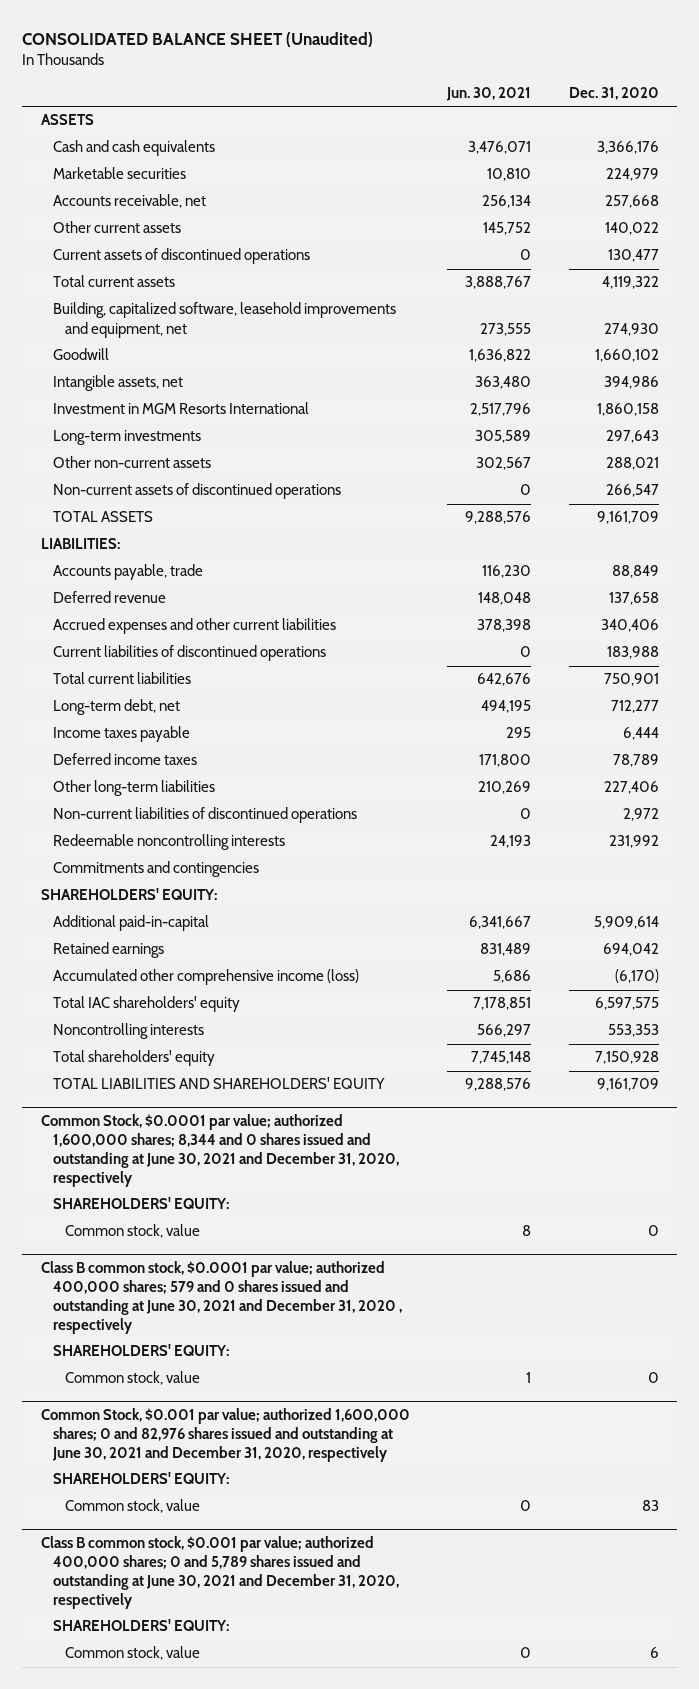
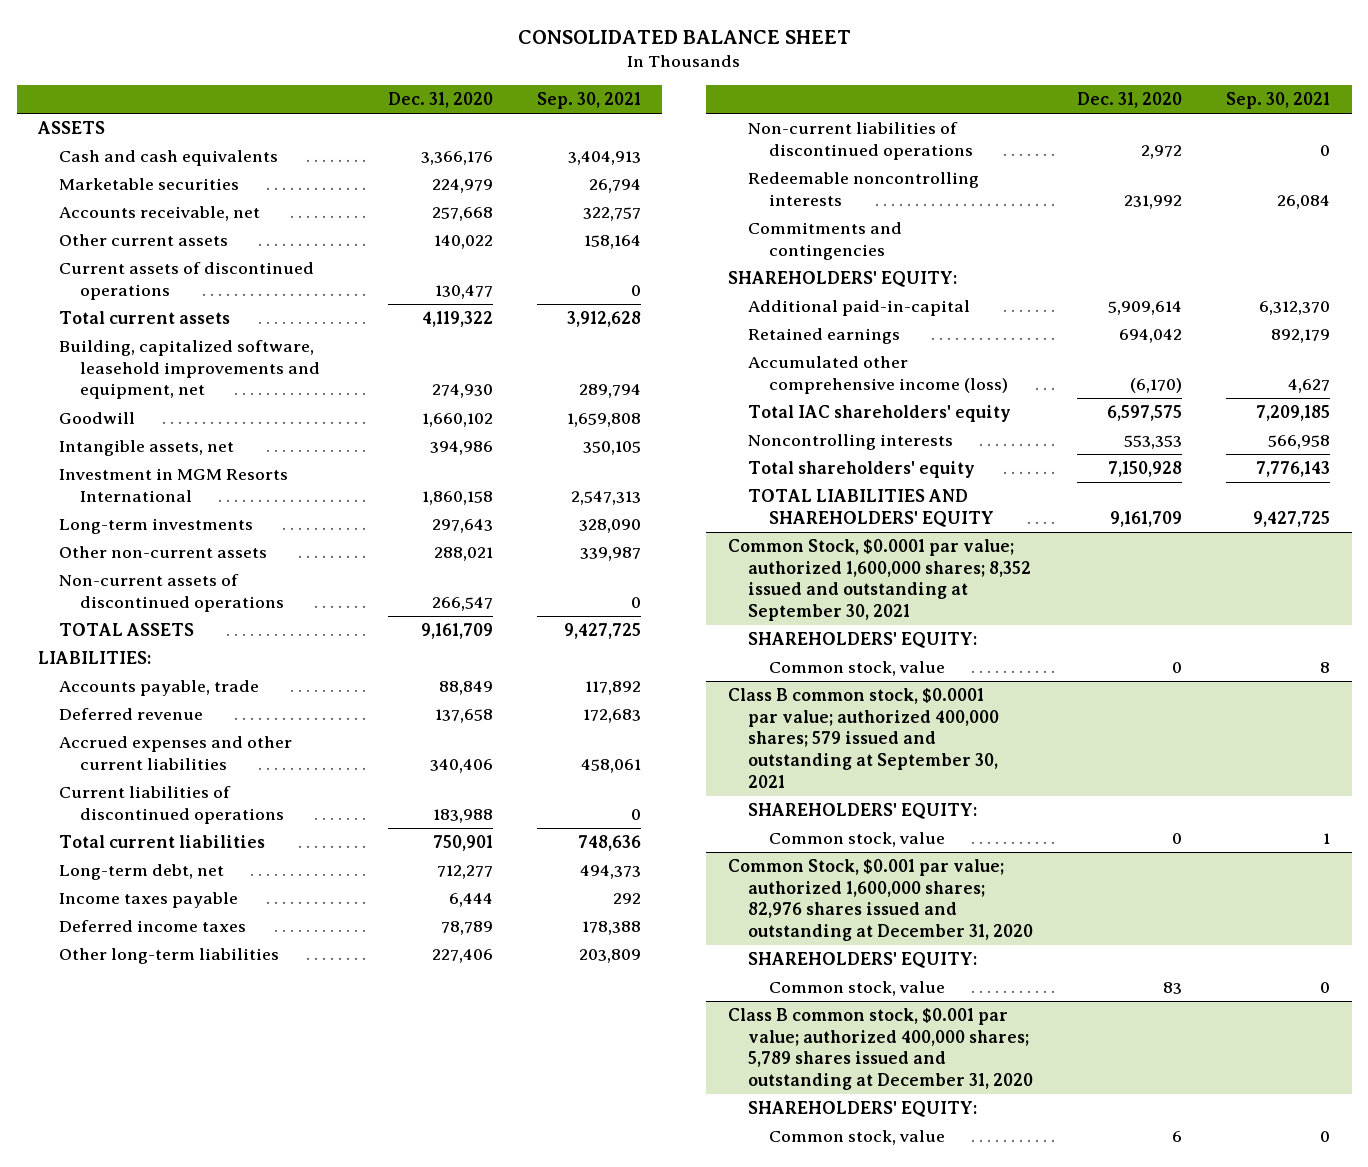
- CONSOLIDATED BALANCE SHEET (Unaudited)
+ CONSOLIDATED BALANCE SHEET
- | Jun. 30, 2021 | Dec. 31, 2020
+ | Dec. 31, 2020 | Sep. 30, 2021
- Common Stock, $0.0001 par value; authorized 1,600,000 shares; 8,344 and 0 shares issued and outstanding at June 30, 2021 and December 31, 2020, respectively
+ Common Stock, $0.0001 par value; authorized 1,600,000 shares; 8,352 issued and outstanding at September 30, 2021
- Class B common stock, $0.0001 par value; authorized 400,000 shares; 579 and 0 shares issued and outstanding at June 30, 2021 and December 31, 2020 , respectively
+ Class B common stock, $0.0001 par value; authorized 400,000 shares; 579 issued and outstanding at September 30, 2021
- Common Stock, $0.001 par value; authorized 1,600,000 shares; 0 and 82,976 shares issued and outstanding at June 30, 2021 and December 31, 2020, respectively
+ Common Stock, $0.001 par value; authorized 1,600,000 shares; 82,976 shares issued and outstanding at December 31, 2020
- Class B common stock, $0.001 par value; authorized 400,000 shares; 0 and 5,789 shares issued and outstanding at June 30, 2021 and December 31, 2020, respectively
+ Class B common stock, $0.001 par value; authorized 400,000 shares; 5,789 shares issued and outstanding at December 31, 2020

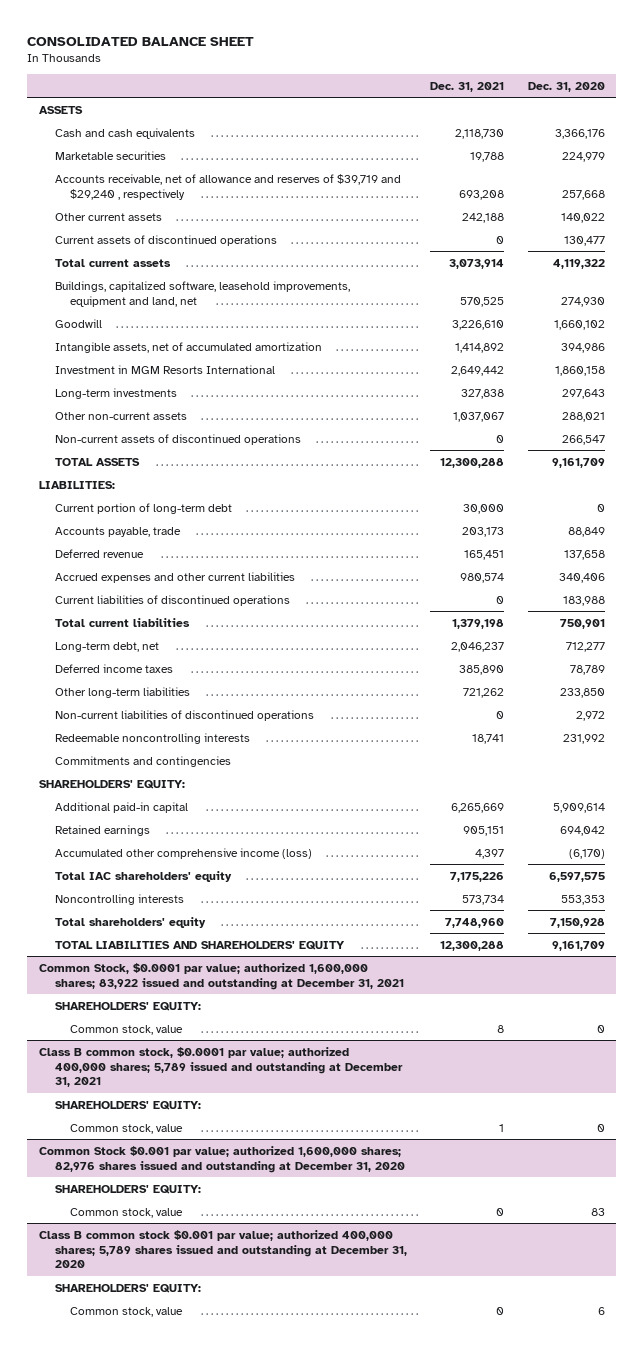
- | Dec. 31, 2020 | Sep. 30, 2021
+ | Dec. 31, 2021 | Dec. 31, 2020
- Accounts receivable, net | 257,668 | 322,757
+ Accounts receivable, net of allowance and reserves of $39,719 and $29,240 , respectively | 693,208 | 257,668
- Building, capitalized software, leasehold improvements and equipment, net | 274,930 | 289,794
+ Buildings, capitalized software, leasehold improvements, equipment and land, net | 570,525 | 274,930
- Intangible assets, net | 394,986 | 350,105
+ Intangible assets, net of accumulated amortization | 1,414,892 | 394,986
+ Current portion of long-term debt | 30,000 | 0
- Income taxes payable | 6,444 | 292
- Other long-term liabilities | 227,406 | 203,809
+ Other long-term liabilities | 721,262 | 233,850
- Additional paid-in-capital | 5,909,614 | 6,312,370
+ Additional paid-in capital | 6,265,669 | 5,909,614
- Common Stock, $0.0001 par value; authorized 1,600,000 shares; 8,352 issued and outstanding at September 30, 2021
+ Common Stock, $0.0001 par value; authorized 1,600,000 shares; 83,922 issued and outstanding at December 31, 2021
- Class B common stock, $0.0001 par value; authorized 400,000 shares; 579 issued and outstanding at September 30, 2021
+ Class B common stock, $0.0001 par value; authorized 400,000 shares; 5,789 issued and outstanding at December 31, 2021
- Common Stock, $0.001 par value; authorized 1,600,000 shares; 82,976 shares issued and outstanding at December 31, 2020
+ Common Stock $0.001 par value; authorized 1,600,000 shares; 82,976 shares issued and outstanding at December 31, 2020
- Class B common stock, $0.001 par value; authorized 400,000 shares; 5,789 shares issued and outstanding at December 31, 2020
+ Class B common stock $0.001 par value; authorized 400,000 shares; 5,789 shares issued and outstanding at December 31, 2020

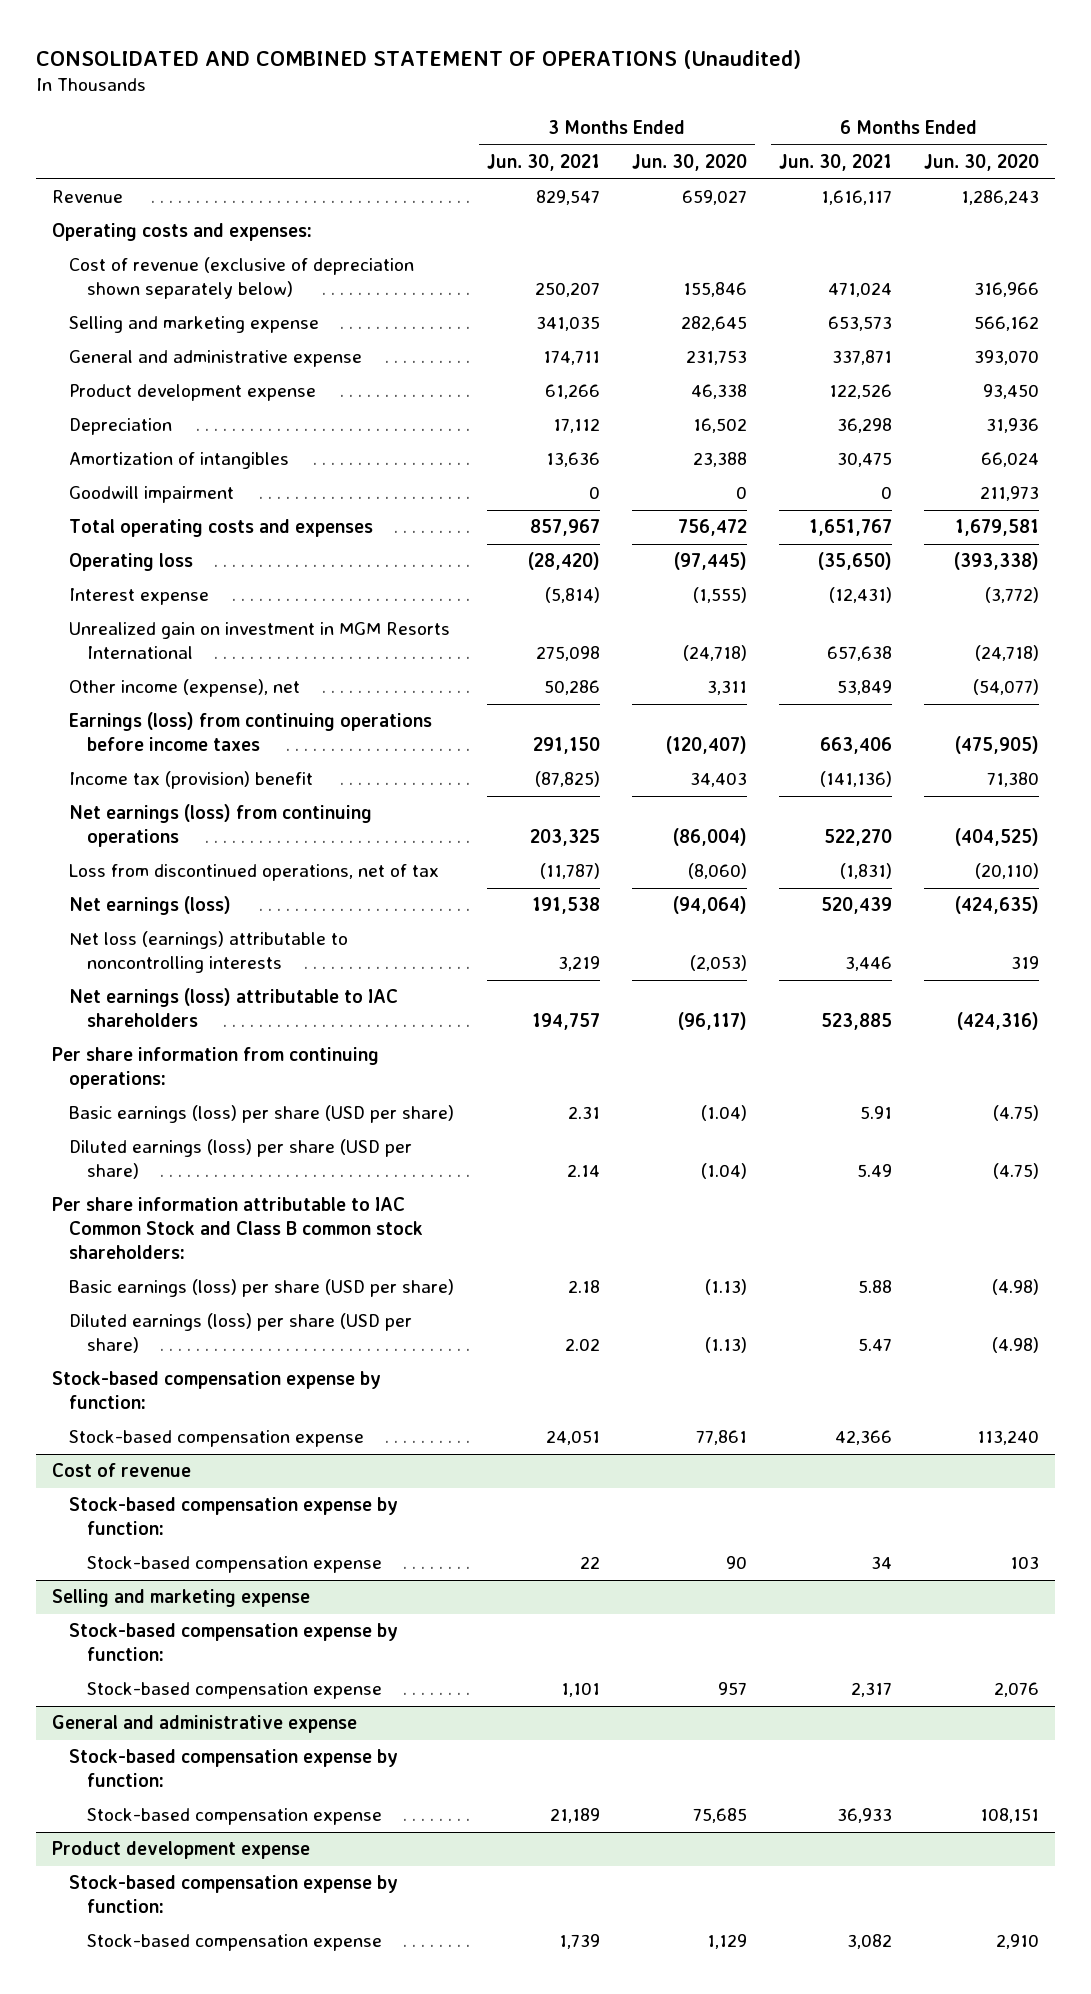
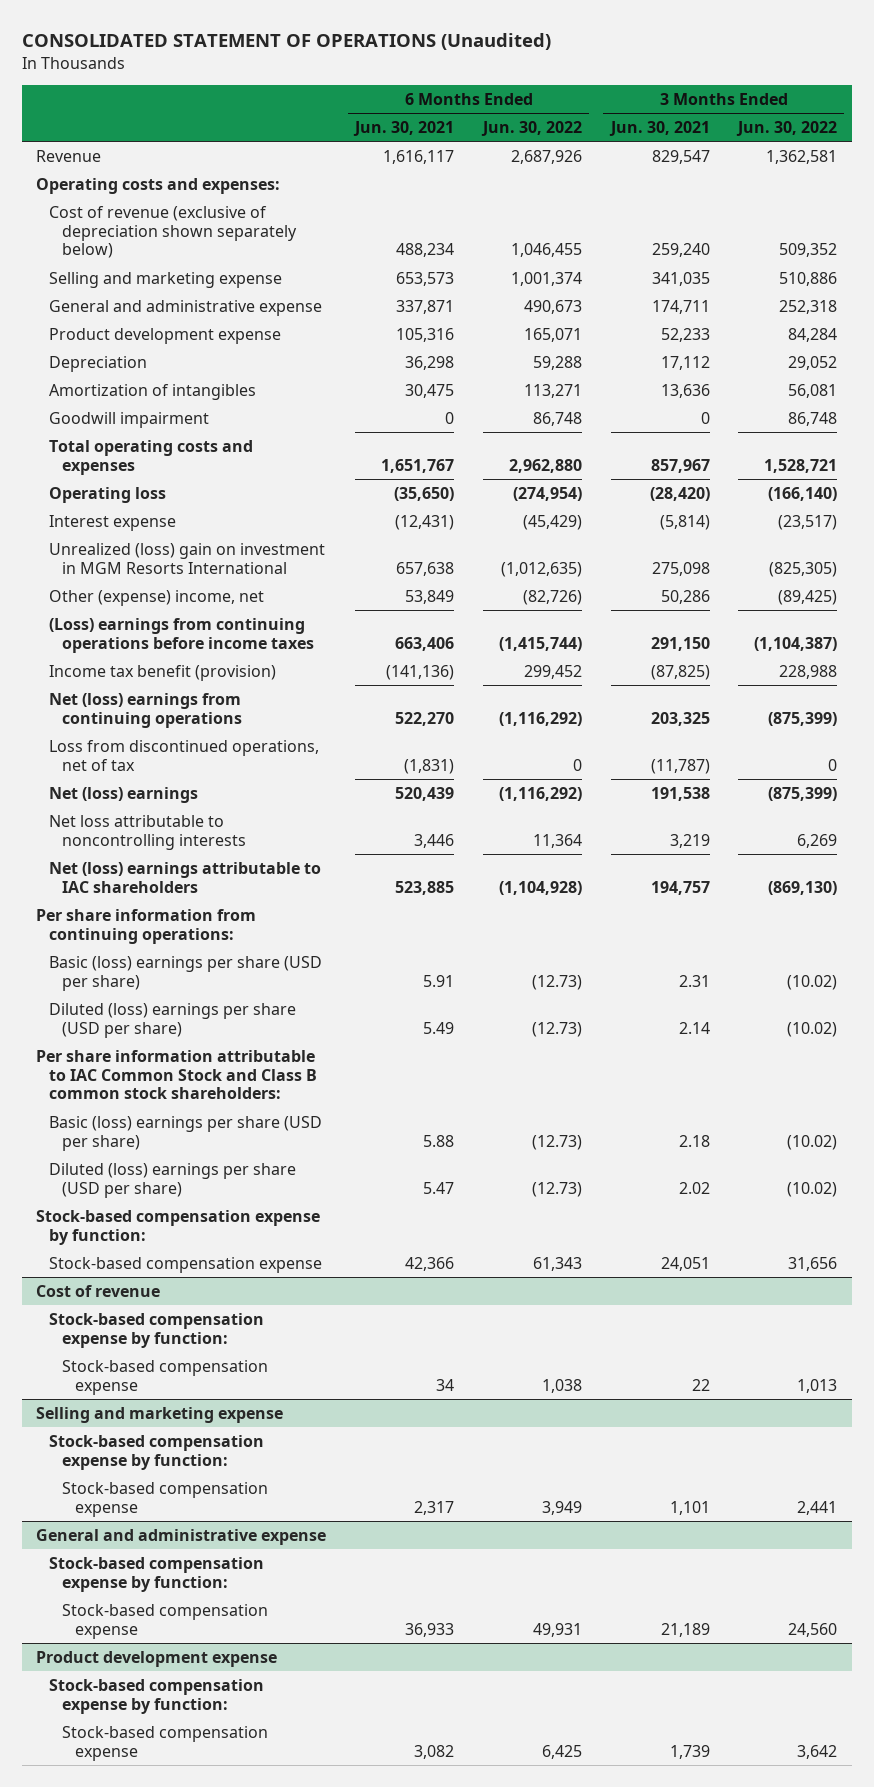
- CONSOLIDATED AND COMBINED STATEMENT OF OPERATIONS (Unaudited)
+ CONSOLIDATED STATEMENT OF OPERATIONS (Unaudited)
- | 3 Months Ended Jun. 30, 2021 | 3 Months Ended Jun. 30, 2020 | 6 Months Ended Jun. 30, 2021 | 6 Months Ended Jun. 30, 2020
+ | 6 Months Ended Jun. 30, 2021 | 6 Months Ended Jun. 30, 2022 | 3 Months Ended Jun. 30, 2021 | 3 Months Ended Jun. 30, 2022
- Cost of revenue (exclusive of depreciation shown separately below) | 250,207 | 155,846 | 471,024 | 316,966
+ Cost of revenue (exclusive of depreciation shown separately below) | 488,234 | 1,046,455 | 259,240 | 509,352
- Product development expense | 61,266 | 46,338 | 122,526 | 93,450
+ Product development expense | 105,316 | 165,071 | 52,233 | 84,284
- Unrealized gain on investment in MGM Resorts International | 275,098 | (24,718) | 657,638 | (24,718)
- Other income (expense), net | 50,286 | 3,311 | 53,849 | (54,077)
- Earnings (loss) from continuing operations before income taxes | 291,150 | (120,407) | 663,406 | (475,905)
- Income tax (provision) benefit | (87,825) | 34,403 | (141,136) | 71,380
- Net earnings (loss) from continuing operations | 203,325 | (86,004) | 522,270 | (404,525)
+ Unrealized (loss) gain on investment in MGM Resorts International | 657,638 | (1,012,635) | 275,098 | (825,305)
+ Other (expense) income, net | 53,849 | (82,726) | 50,286 | (89,425)
+ (Loss) earnings from continuing operations before income taxes | 663,406 | (1,415,744) | 291,150 | (1,104,387)
+ Income tax benefit (provision) | (141,136) | 299,452 | (87,825) | 228,988
+ Net (loss) earnings from continuing operations | 522,270 | (1,116,292) | 203,325 | (875,399)
- Net earnings (loss) | 191,538 | (94,064) | 520,439 | (424,635)
- Net loss (earnings) attributable to noncontrolling interests | 3,219 | (2,053) | 3,446 | 319
- Net earnings (loss) attributable to IAC shareholders | 194,757 | (96,117) | 523,885 | (424,316)
+ Net (loss) earnings | 520,439 | (1,116,292) | 191,538 | (875,399)
+ Net loss attributable to noncontrolling interests | 3,446 | 11,364 | 3,219 | 6,269
+ Net (loss) earnings attributable to IAC shareholders | 523,885 | (1,104,928) | 194,757 | (869,130)
- Basic earnings (loss) per share (USD per share) | 2.31 | (1.04) | 5.91 | (4.75)
- Diluted earnings (loss) per share (USD per share) | 2.14 | (1.04) | 5.49 | (4.75)
+ Basic (loss) earnings per share (USD per share) | 5.91 | (12.73) | 2.31 | (10.02)
+ Diluted (loss) earnings per share (USD per share) | 5.49 | (12.73) | 2.14 | (10.02)
- Basic earnings (loss) per share (USD per share) | 2.18 | (1.13) | 5.88 | (4.98)
- Diluted earnings (loss) per share (USD per share) | 2.02 | (1.13) | 5.47 | (4.98)
+ Basic (loss) earnings per share (USD per share) | 5.88 | (12.73) | 2.18 | (10.02)
+ Diluted (loss) earnings per share (USD per share) | 5.47 | (12.73) | 2.02 | (10.02)

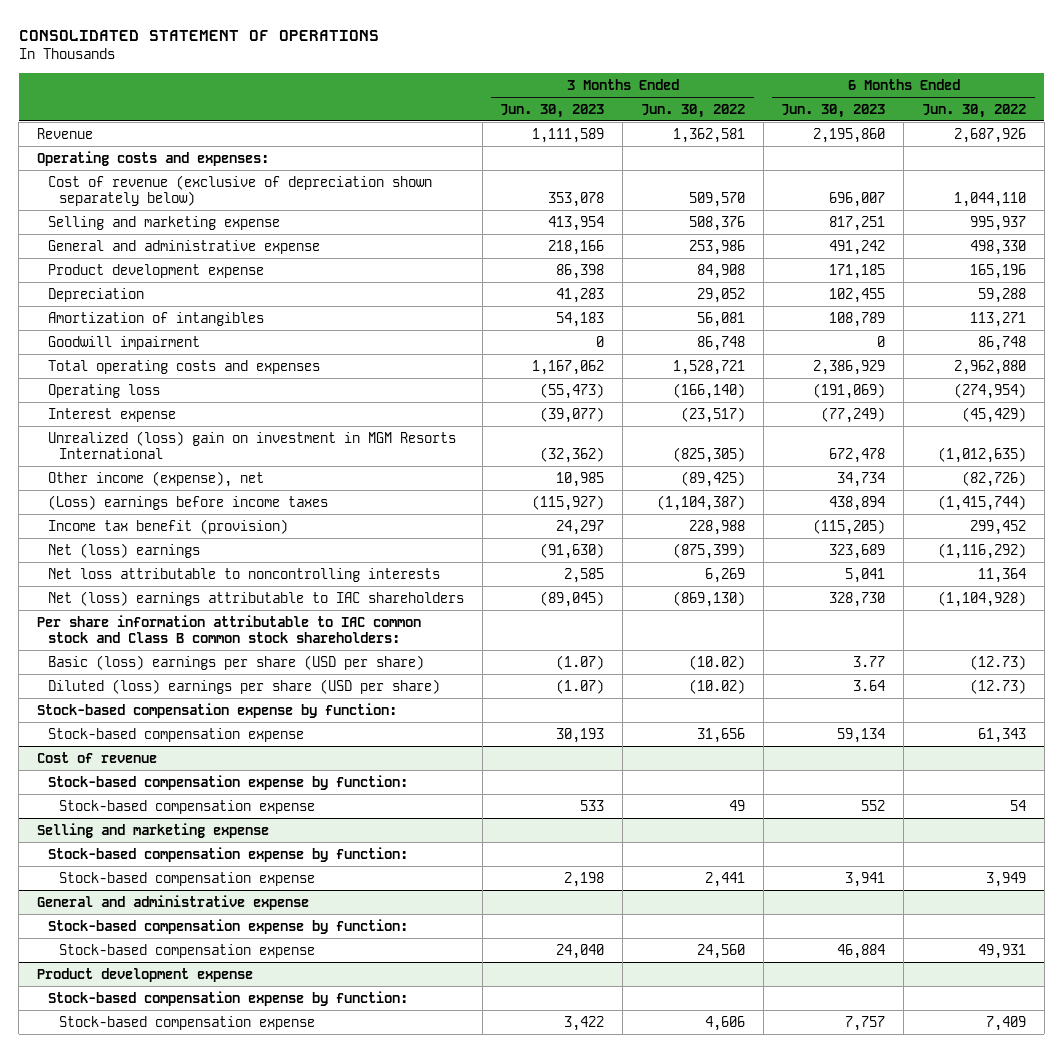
- CONSOLIDATED STATEMENT OF OPERATIONS (Unaudited)
+ CONSOLIDATED STATEMENT OF OPERATIONS
- | 6 Months Ended Jun. 30, 2021 | 6 Months Ended Jun. 30, 2022 | 3 Months Ended Jun. 30, 2021 | 3 Months Ended Jun. 30, 2022
+ | 3 Months Ended Jun. 30, 2023 | 3 Months Ended Jun. 30, 2022 | 6 Months Ended Jun. 30, 2023 | 6 Months Ended Jun. 30, 2022
- Cost of revenue (exclusive of depreciation shown separately below) | 488,234 | 1,046,455 | 259,240 | 509,352
- Selling and marketing expense | 653,573 | 1,001,374 | 341,035 | 510,886
- General and administrative expense | 337,871 | 490,673 | 174,711 | 252,318
- Product development expense | 105,316 | 165,071 | 52,233 | 84,284
+ Cost of revenue (exclusive of depreciation shown separately below) | 353,078 | 509,570 | 696,007 | 1,044,110
+ Selling and marketing expense | 413,954 | 508,376 | 817,251 | 995,937
+ General and administrative expense | 218,166 | 253,986 | 491,242 | 498,330
+ Product development expense | 86,398 | 84,908 | 171,185 | 165,196
- Other (expense) income, net | 53,849 | (82,726) | 50,286 | (89,425)
- (Loss) earnings from continuing operations before income taxes | 663,406 | (1,415,744) | 291,150 | (1,104,387)
+ Other income (expense), net | 10,985 | (89,425) | 34,734 | (82,726)
+ (Loss) earnings before income taxes | (115,927) | (1,104,387) | 438,894 | (1,415,744)
- Net (loss) earnings from continuing operations | 522,270 | (1,116,292) | 203,325 | (875,399)
- Loss from discontinued operations, net of tax | (1,831) | 0 | (11,787) | 0
- Per share information from continuing operations:
- Basic (loss) earnings per share (USD per share) | 5.91 | (12.73) | 2.31 | (10.02)
- Diluted (loss) earnings per share (USD per share) | 5.49 | (12.73) | 2.14 | (10.02)
- Per share information attributable to IAC Common Stock and Class B common stock shareholders:
+ Per share information attributable to IAC common stock and Class B common stock shareholders:
@ Cost of revenue
- Stock-based compensation expense | 34 | 1,038 | 22 | 1,013
+ Stock-based compensation expense | 533 | 49 | 552 | 54
@ Product development expense
- Stock-based compensation expense | 3,082 | 6,425 | 1,739 | 3,642
+ Stock-based compensation expense | 3,422 | 4,606 | 7,757 | 7,409

